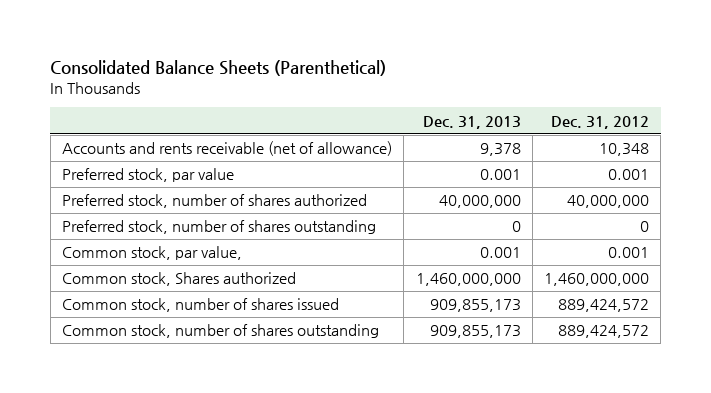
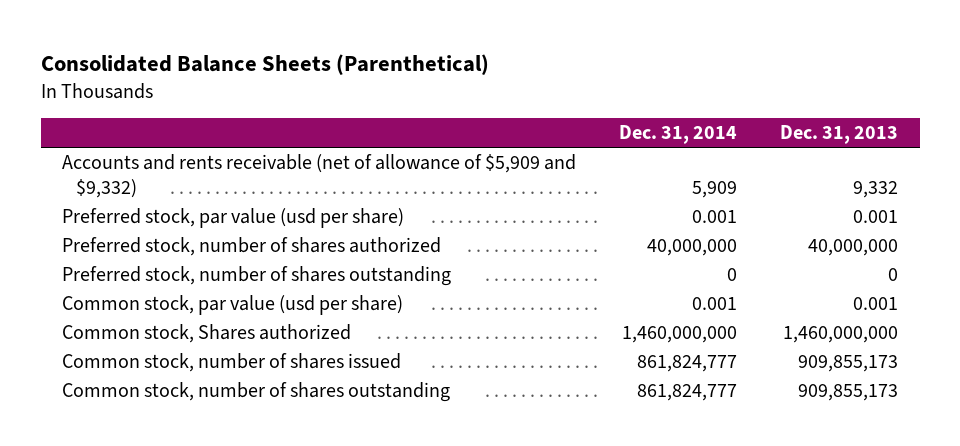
- | Dec. 31, 2013 | Dec. 31, 2012
+ | Dec. 31, 2014 | Dec. 31, 2013
- Accounts and rents receivable (net of allowance) | 9,378 | 10,348
- Preferred stock, par value | 0.001 | 0.001
+ Accounts and rents receivable (net of allowance of $5,909 and $9,332) | 5,909 | 9,332
+ Preferred stock, par value (usd per share) | 0.001 | 0.001
- Common stock, par value, | 0.001 | 0.001
+ Common stock, par value (usd per share) | 0.001 | 0.001

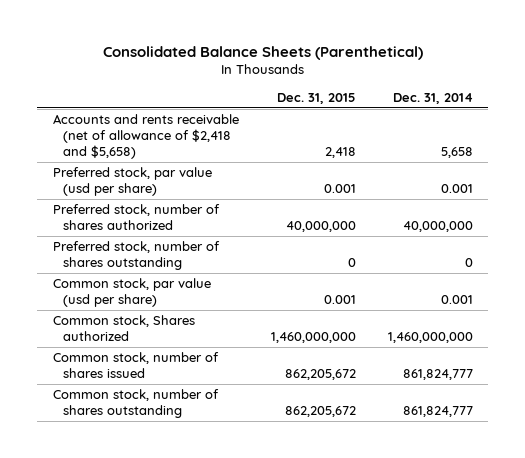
- | Dec. 31, 2014 | Dec. 31, 2013
+ | Dec. 31, 2015 | Dec. 31, 2014
- Accounts and rents receivable (net of allowance of $5,909 and $9,332) | 5,909 | 9,332
+ Accounts and rents receivable (net of allowance of $2,418 and $5,658) | 2,418 | 5,658

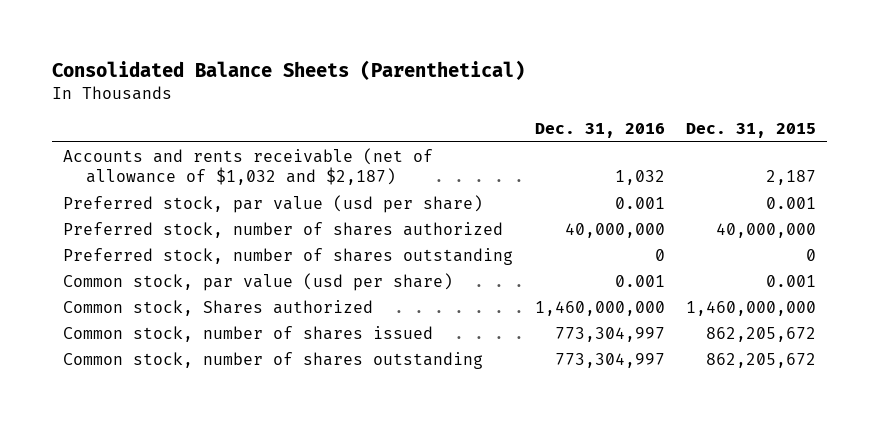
- | Dec. 31, 2015 | Dec. 31, 2014
+ | Dec. 31, 2016 | Dec. 31, 2015
- Accounts and rents receivable (net of allowance of $2,418 and $5,658) | 2,418 | 5,658
+ Accounts and rents receivable (net of allowance of $1,032 and $2,187) | 1,032 | 2,187

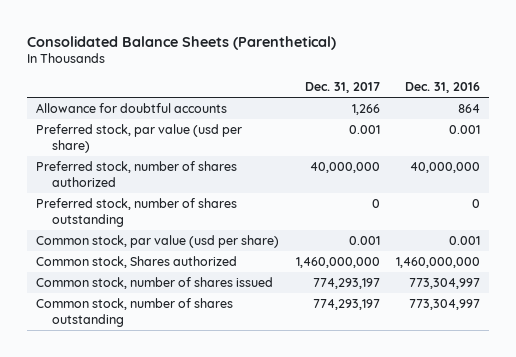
- | Dec. 31, 2016 | Dec. 31, 2015
+ | Dec. 31, 2017 | Dec. 31, 2016
- Accounts and rents receivable (net of allowance of $1,032 and $2,187) | 1,032 | 2,187
+ Allowance for doubtful accounts | 1,266 | 864

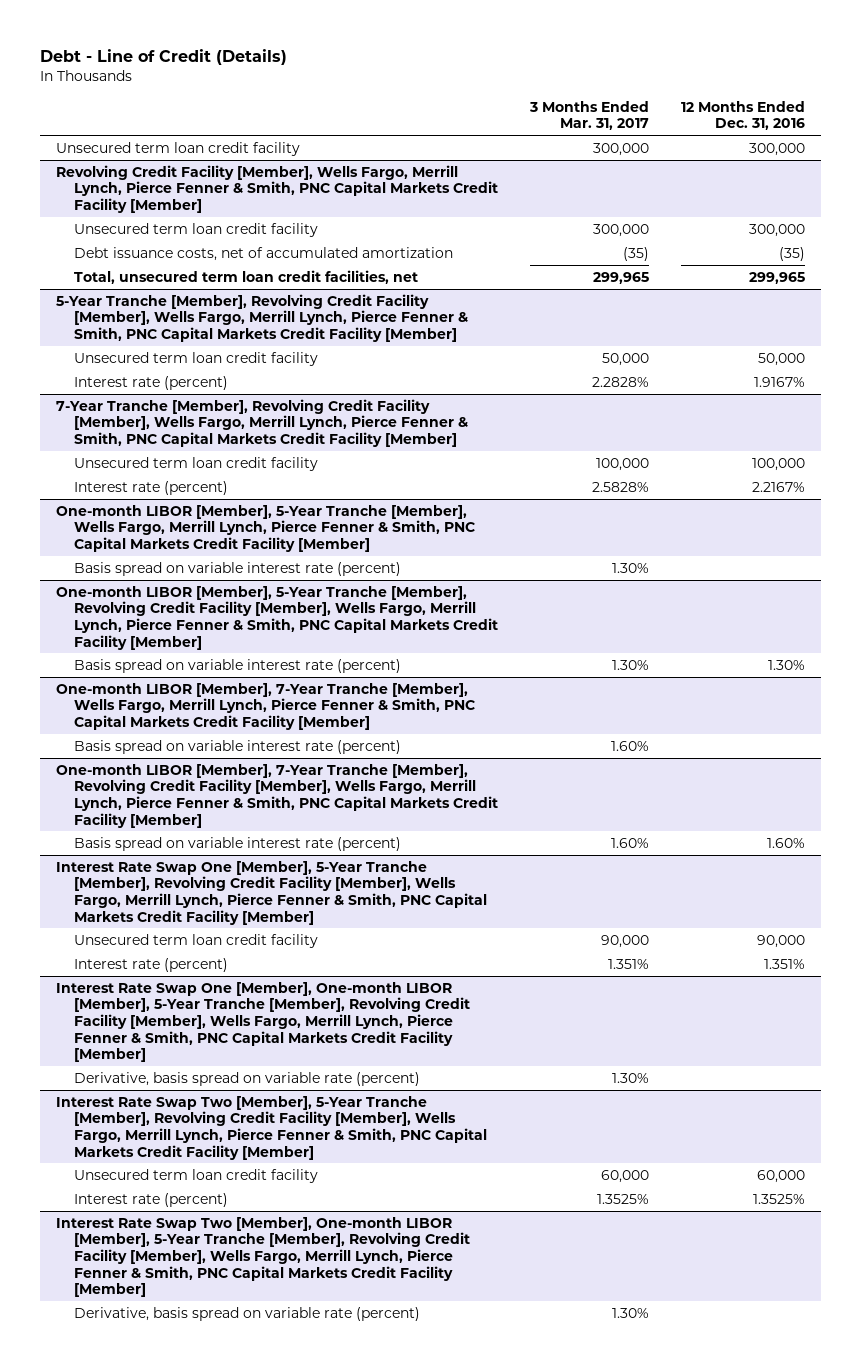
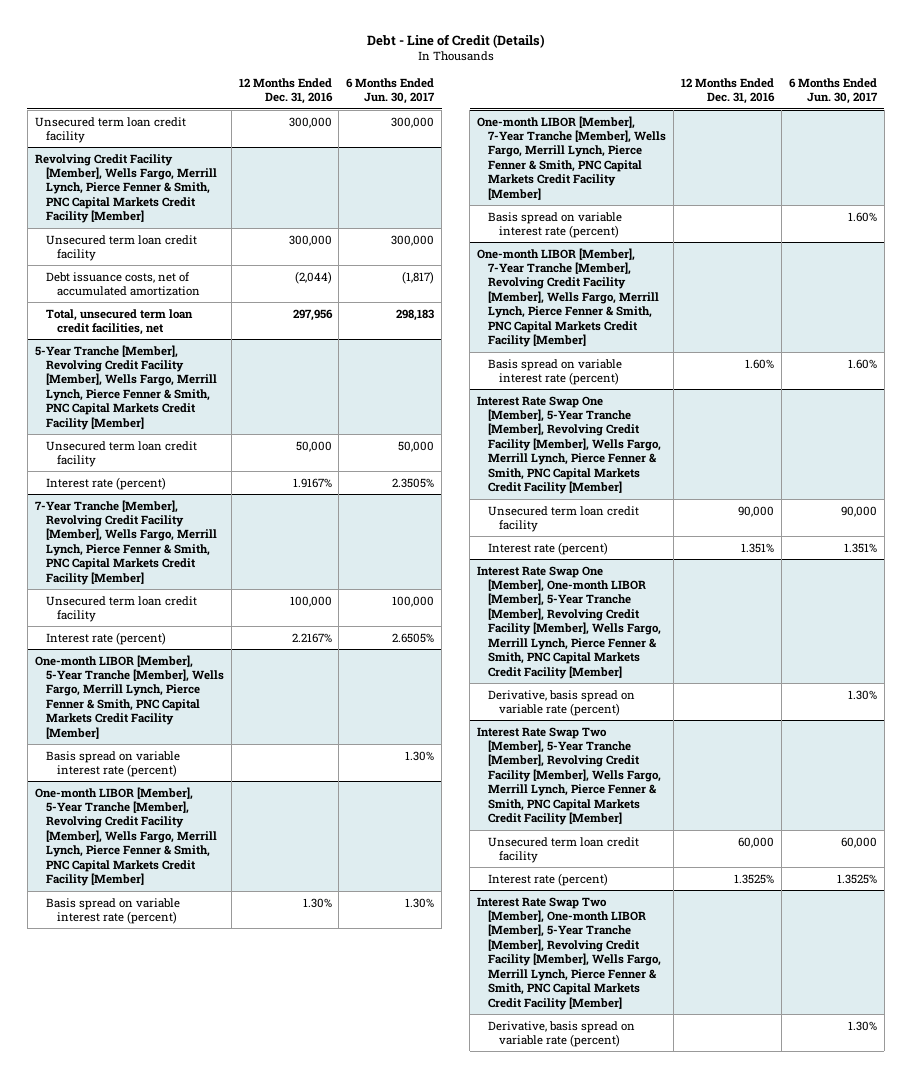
- | 3 Months Ended Mar. 31, 2017 | 12 Months Ended Dec. 31, 2016
+ | 12 Months Ended Dec. 31, 2016 | 6 Months Ended Jun. 30, 2017
@ Revolving Credit Facility [Member], Wells Fargo, Merrill Lynch, Pierce Fenner & Smith, PNC Capital Markets Credit Facility [Member]
- Debt issuance costs, net of accumulated amortization | (35) | (35)
- Total, unsecured term loan credit facilities, net | 299,965 | 299,965
+ Debt issuance costs, net of accumulated amortization | (2,044) | (1,817)
+ Total, unsecured term loan credit facilities, net | 297,956 | 298,183

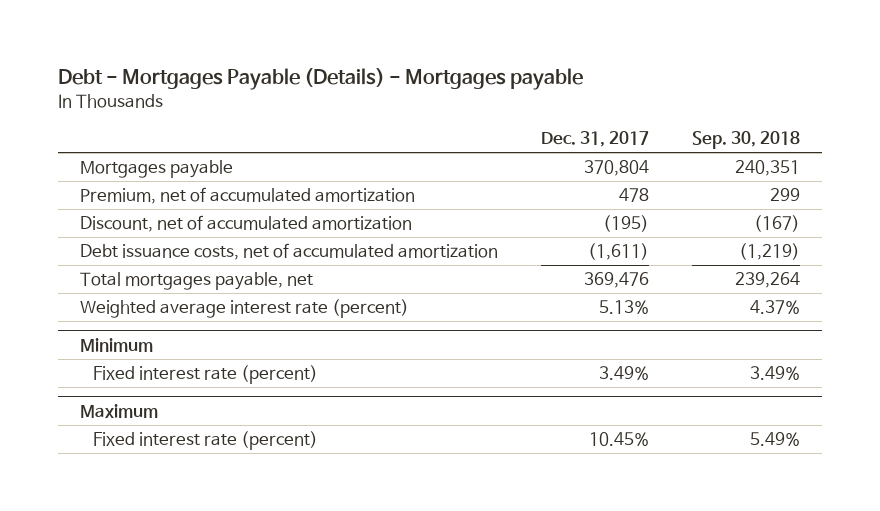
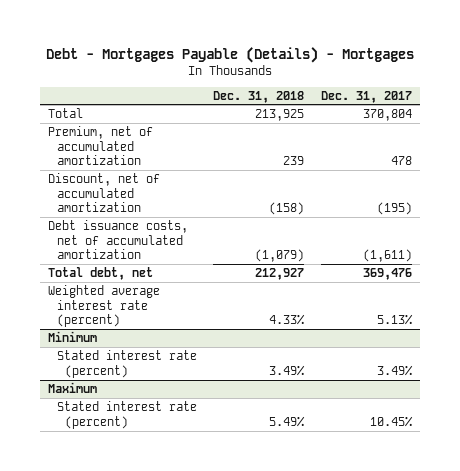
- Debt - Mortgages Payable (Details) - Mortgages payable
+ Debt - Mortgages Payable (Details) - Mortgages
- | Dec. 31, 2017 | Sep. 30, 2018
+ | Dec. 31, 2018 | Dec. 31, 2017
- Mortgages payable | 370,804 | 240,351
+ Total | 213,925 | 370,804
- Total mortgages payable, net | 369,476 | 239,264
+ Total debt, net | 212,927 | 369,476
@ Minimum
- Fixed interest rate (percent) | 3.49% | 3.49%
+ Stated interest rate (percent) | 3.49% | 3.49%
@ Maximum
- Fixed interest rate (percent) | 10.45% | 5.49%
+ Stated interest rate (percent) | 5.49% | 10.45%

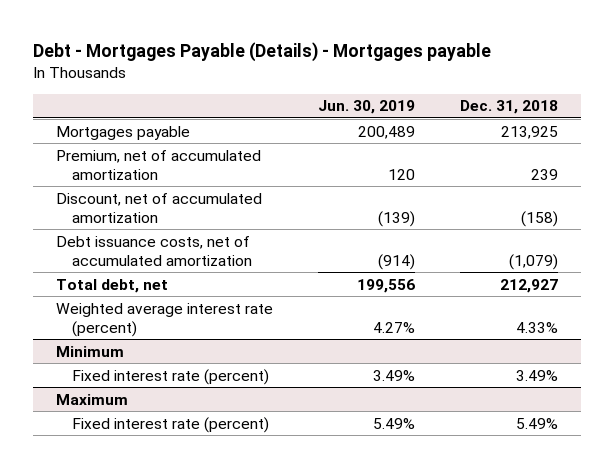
- Debt - Mortgages Payable (Details) - Mortgages
+ Debt - Mortgages Payable (Details) - Mortgages payable
- | Dec. 31, 2018 | Dec. 31, 2017
+ | Jun. 30, 2019 | Dec. 31, 2018
- Total | 213,925 | 370,804
+ Mortgages payable | 200,489 | 213,925
@ Minimum
- Stated interest rate (percent) | 3.49% | 3.49%
+ Fixed interest rate (percent) | 3.49% | 3.49%
@ Maximum
- Stated interest rate (percent) | 5.49% | 10.45%
+ Fixed interest rate (percent) | 5.49% | 5.49%

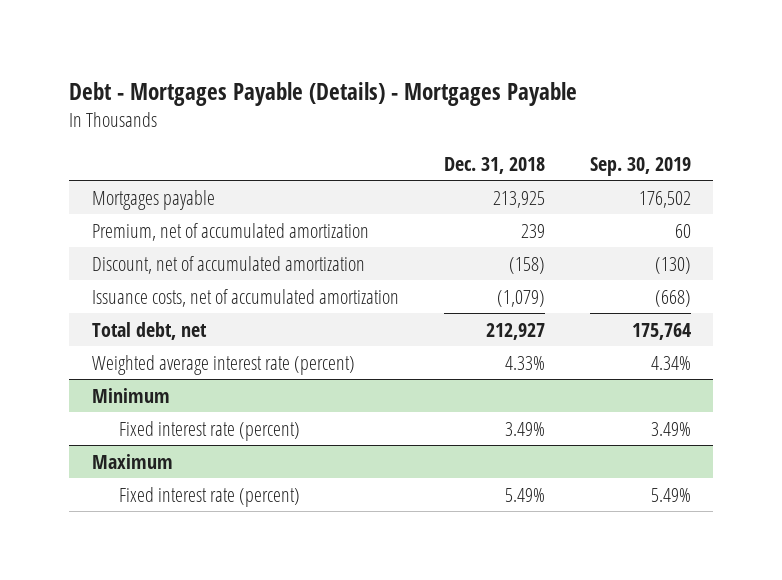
- Debt - Mortgages Payable (Details) - Mortgages payable
+ Debt - Mortgages Payable (Details) - Mortgages Payable
- | Jun. 30, 2019 | Dec. 31, 2018
+ | Dec. 31, 2018 | Sep. 30, 2019
- Debt issuance costs, net of accumulated amortization | (914) | (1,079)
+ Issuance costs, net of accumulated amortization | (1,079) | (668)

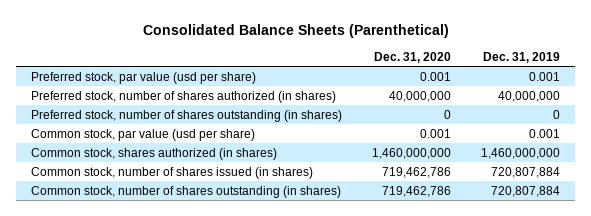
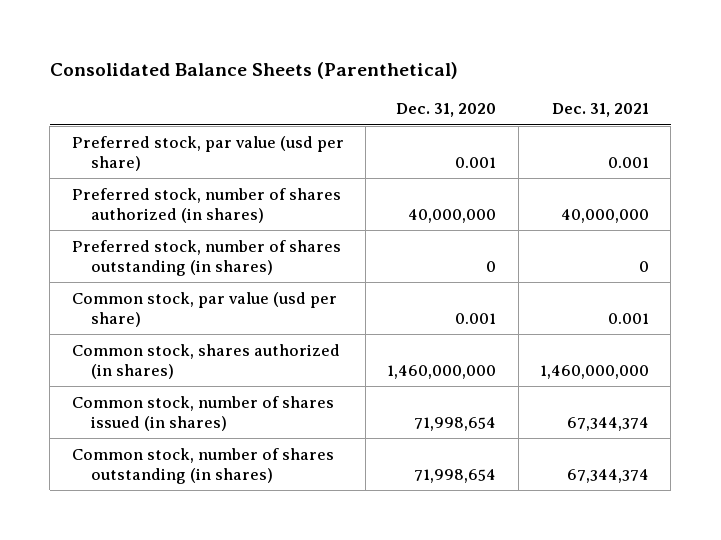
- | Dec. 31, 2020 | Dec. 31, 2019
+ | Dec. 31, 2020 | Dec. 31, 2021
- Common stock, number of shares issued (in shares) | 719,462,786 | 720,807,884
- Common stock, number of shares outstanding (in shares) | 719,462,786 | 720,807,884
+ Common stock, number of shares issued (in shares) | 71,998,654 | 67,344,374
+ Common stock, number of shares outstanding (in shares) | 71,998,654 | 67,344,374

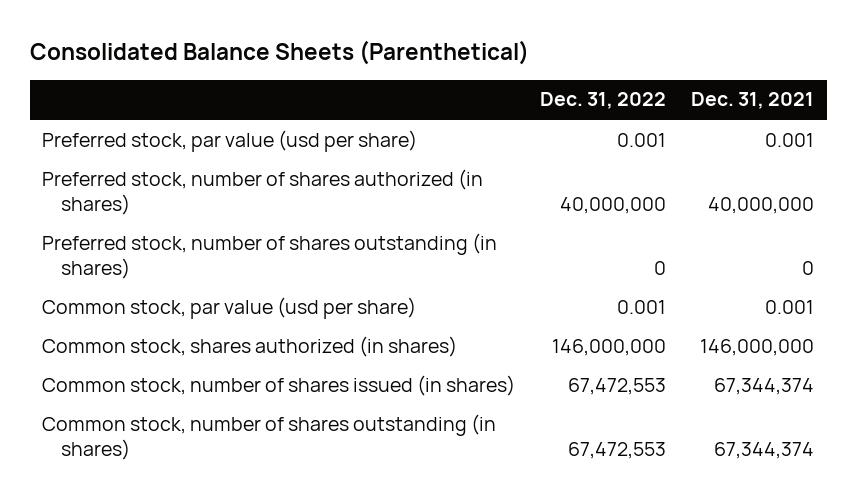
- | Dec. 31, 2020 | Dec. 31, 2021
+ | Dec. 31, 2022 | Dec. 31, 2021
- Common stock, shares authorized (in shares) | 1,460,000,000 | 1,460,000,000
+ Common stock, shares authorized (in shares) | 146,000,000 | 146,000,000

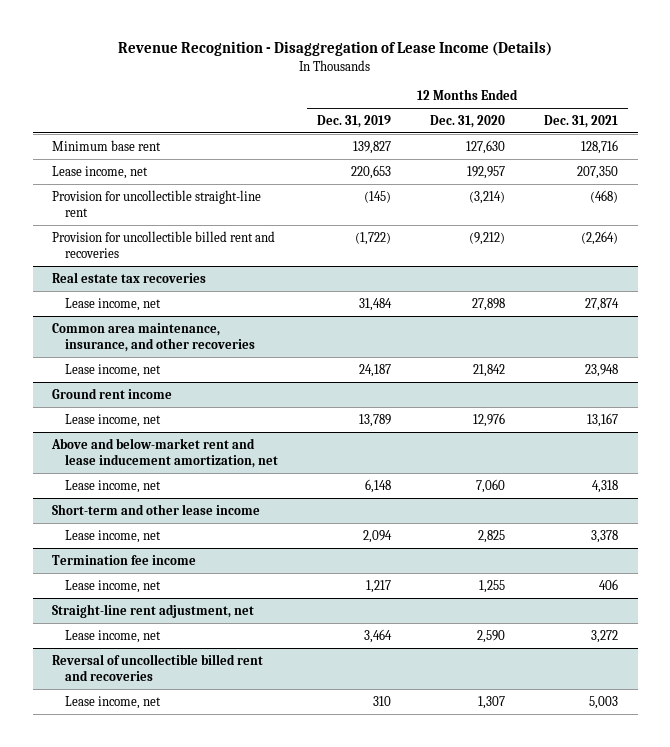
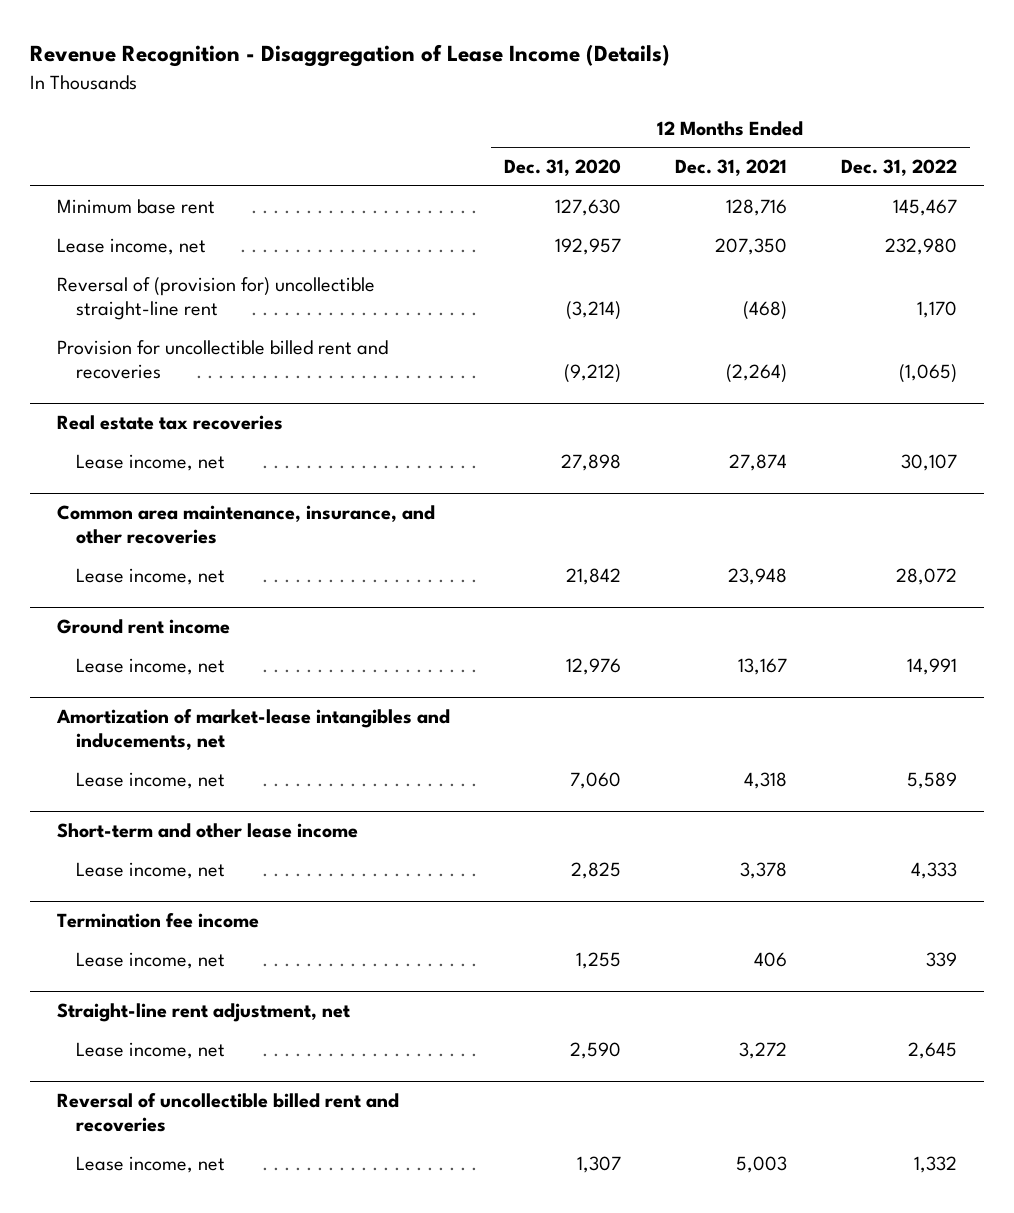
- | 12 Months Ended Dec. 31, 2019 | 12 Months Ended Dec. 31, 2020 | 12 Months Ended Dec. 31, 2021
+ | 12 Months Ended Dec. 31, 2020 | 12 Months Ended Dec. 31, 2021 | 12 Months Ended Dec. 31, 2022
- Provision for uncollectible straight-line rent | (145) | (3,214) | (468)
+ Reversal of (provision for) uncollectible straight-line rent | (3,214) | (468) | 1,170
- Above and below-market rent and lease inducement amortization, net
+ Amortization of market-lease intangibles and inducements, net

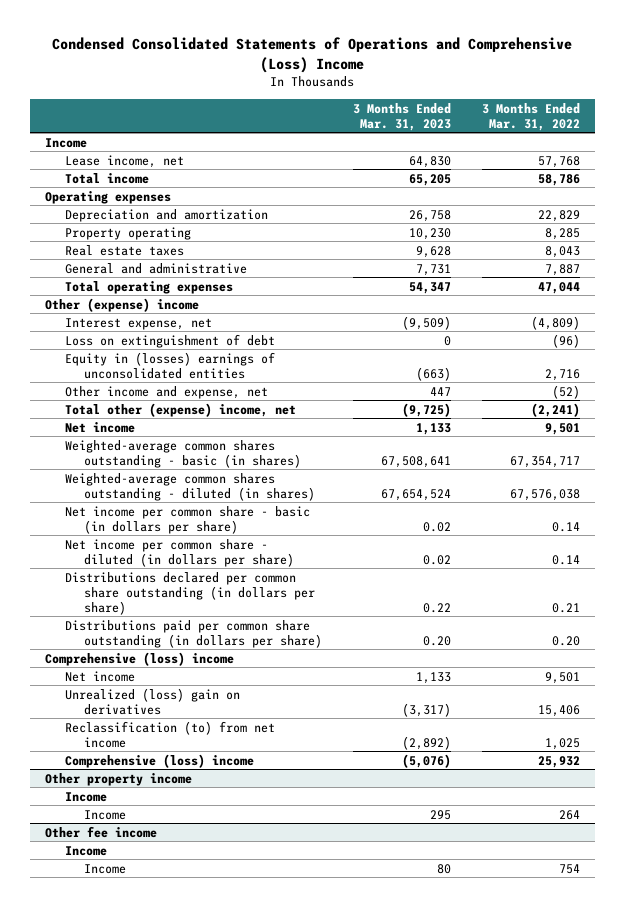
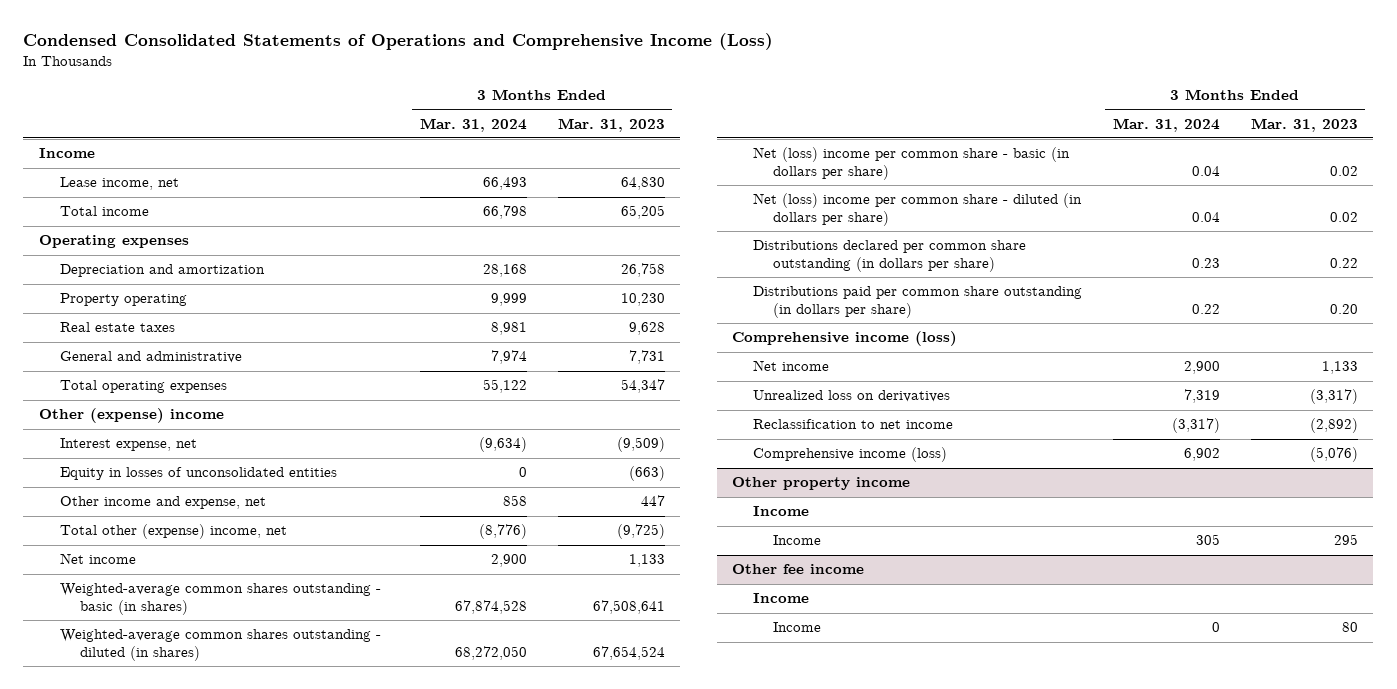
- Condensed Consolidated Statements of Operations and Comprehensive (Loss) Income
+ Condensed Consolidated Statements of Operations and Comprehensive Income (Loss)
- | 3 Months Ended Mar. 31, 2023 | 3 Months Ended Mar. 31, 2022
+ | 3 Months Ended Mar. 31, 2024 | 3 Months Ended Mar. 31, 2023
- Loss on extinguishment of debt | 0 | (96)
- Equity in (losses) earnings of unconsolidated entities | (663) | 2,716
+ Equity in losses of unconsolidated entities | 0 | (663)
- Net income per common share - basic (in dollars per share) | 0.02 | 0.14
- Net income per common share - diluted (in dollars per share) | 0.02 | 0.14
+ Net (loss) income per common share - basic (in dollars per share) | 0.04 | 0.02
+ Net (loss) income per common share - diluted (in dollars per share) | 0.04 | 0.02
- Comprehensive (loss) income
+ Comprehensive income (loss)
- Unrealized (loss) gain on derivatives | (3,317) | 15,406
- Reclassification (to) from net income | (2,892) | 1,025
- Comprehensive (loss) income | (5,076) | 25,932
+ Unrealized loss on derivatives | 7,319 | (3,317)
+ Reclassification to net income | (3,317) | (2,892)
+ Comprehensive income (loss) | 6,902 | (5,076)

